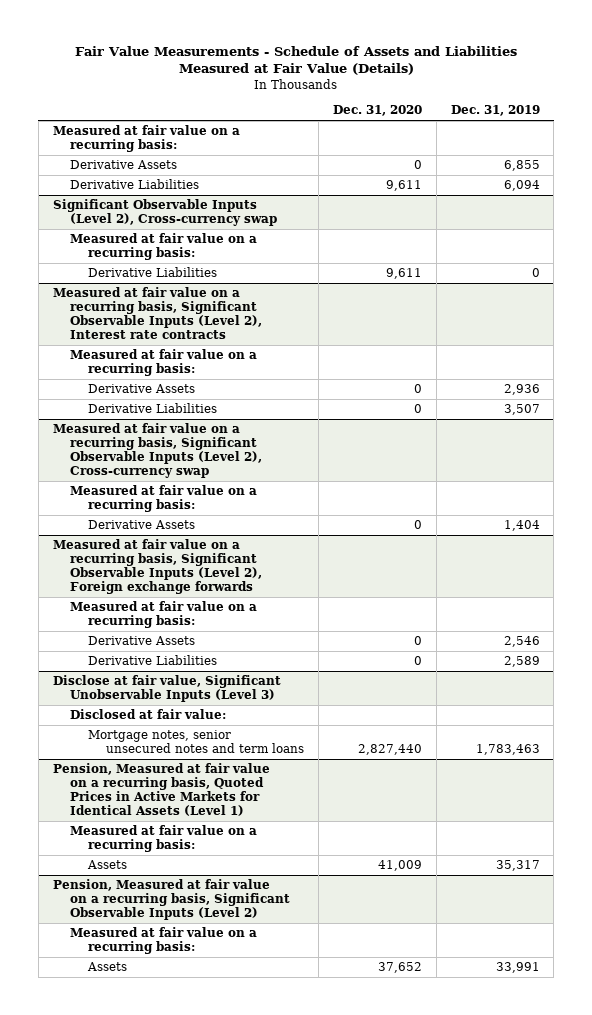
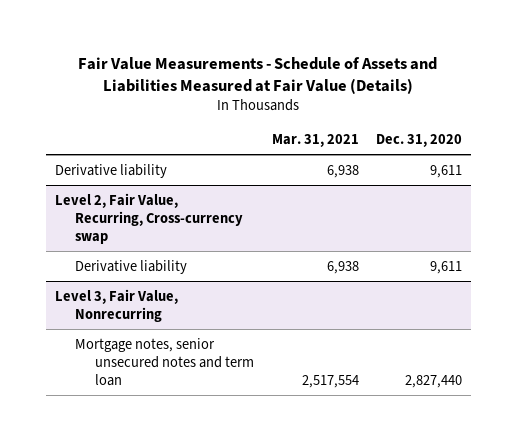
- | Dec. 31, 2020 | Dec. 31, 2019
+ | Mar. 31, 2021 | Dec. 31, 2020
- Measured at fair value on a recurring basis:
- Derivative Assets | 0 | 6,855
- Derivative Liabilities | 9,611 | 6,094
- Significant Observable Inputs (Level 2), Cross-currency swap
- Measured at fair value on a recurring basis:
- Derivative Liabilities | 9,611 | 0
- Measured at fair value on a recurring basis, Significant Observable Inputs (Level 2), Interest rate contracts
- Measured at fair value on a recurring basis:
- Derivative Assets | 0 | 2,936
- Derivative Liabilities | 0 | 3,507
- Measured at fair value on a recurring basis, Significant Observable Inputs (Level 2), Cross-currency swap
- Measured at fair value on a recurring basis:
- Derivative Assets | 0 | 1,404
- Measured at fair value on a recurring basis, Significant Observable Inputs (Level 2), Foreign exchange forwards
- Measured at fair value on a recurring basis:
- Derivative Assets | 0 | 2,546
- Derivative Liabilities | 0 | 2,589
- Disclose at fair value, Significant Unobservable Inputs (Level 3)
- Disclosed at fair value:
- Mortgage notes, senior unsecured notes and term loans | 2,827,440 | 1,783,463
- Pension, Measured at fair value on a recurring basis, Quoted Prices in Active Markets for Identical Assets (Level 1)
- Measured at fair value on a recurring basis:
- Assets | 41,009 | 35,317
- Pension, Measured at fair value on a recurring basis, Significant Observable Inputs (Level 2)
- Measured at fair value on a recurring basis:
- Assets | 37,652 | 33,991
+ Derivative liability | 6,938 | 9,611
+ Level 2, Fair Value, Recurring, Cross-currency swap
+ Derivative liability | 6,938 | 9,611
+ Level 3, Fair Value, Nonrecurring
+ Mortgage notes, senior unsecured notes and term loan | 2,517,554 | 2,827,440

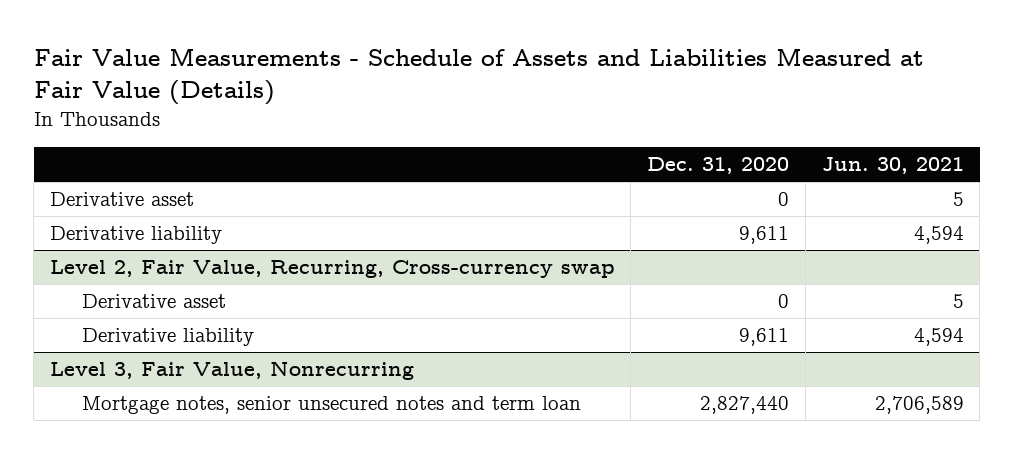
- | Mar. 31, 2021 | Dec. 31, 2020
+ | Dec. 31, 2020 | Jun. 30, 2021
+ Derivative asset | 0 | 5
@ Level 2, Fair Value, Recurring, Cross-currency swap
+ Derivative asset | 0 | 5

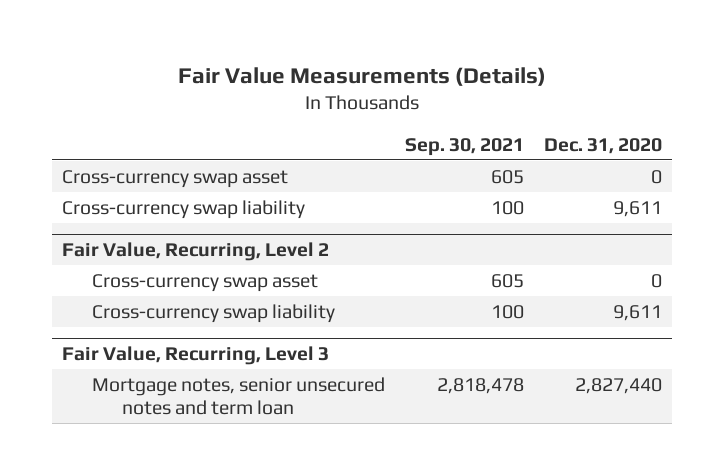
- Fair Value Measurements - Schedule of Assets and Liabilities Measured at Fair Value (Details)
+ Fair Value Measurements (Details)
- | Dec. 31, 2020 | Jun. 30, 2021
+ | Sep. 30, 2021 | Dec. 31, 2020
- Derivative asset | 0 | 5
- Derivative liability | 9,611 | 4,594
- Level 2, Fair Value, Recurring, Cross-currency swap
- Derivative asset | 0 | 5
- Derivative liability | 9,611 | 4,594
- Level 3, Fair Value, Nonrecurring
+ Cross-currency swap asset | 605 | 0
+ Cross-currency swap liability | 100 | 9,611
+ Fair Value, Recurring, Level 2
+ Cross-currency swap asset | 605 | 0
+ Cross-currency swap liability | 100 | 9,611
+ Fair Value, Recurring, Level 3

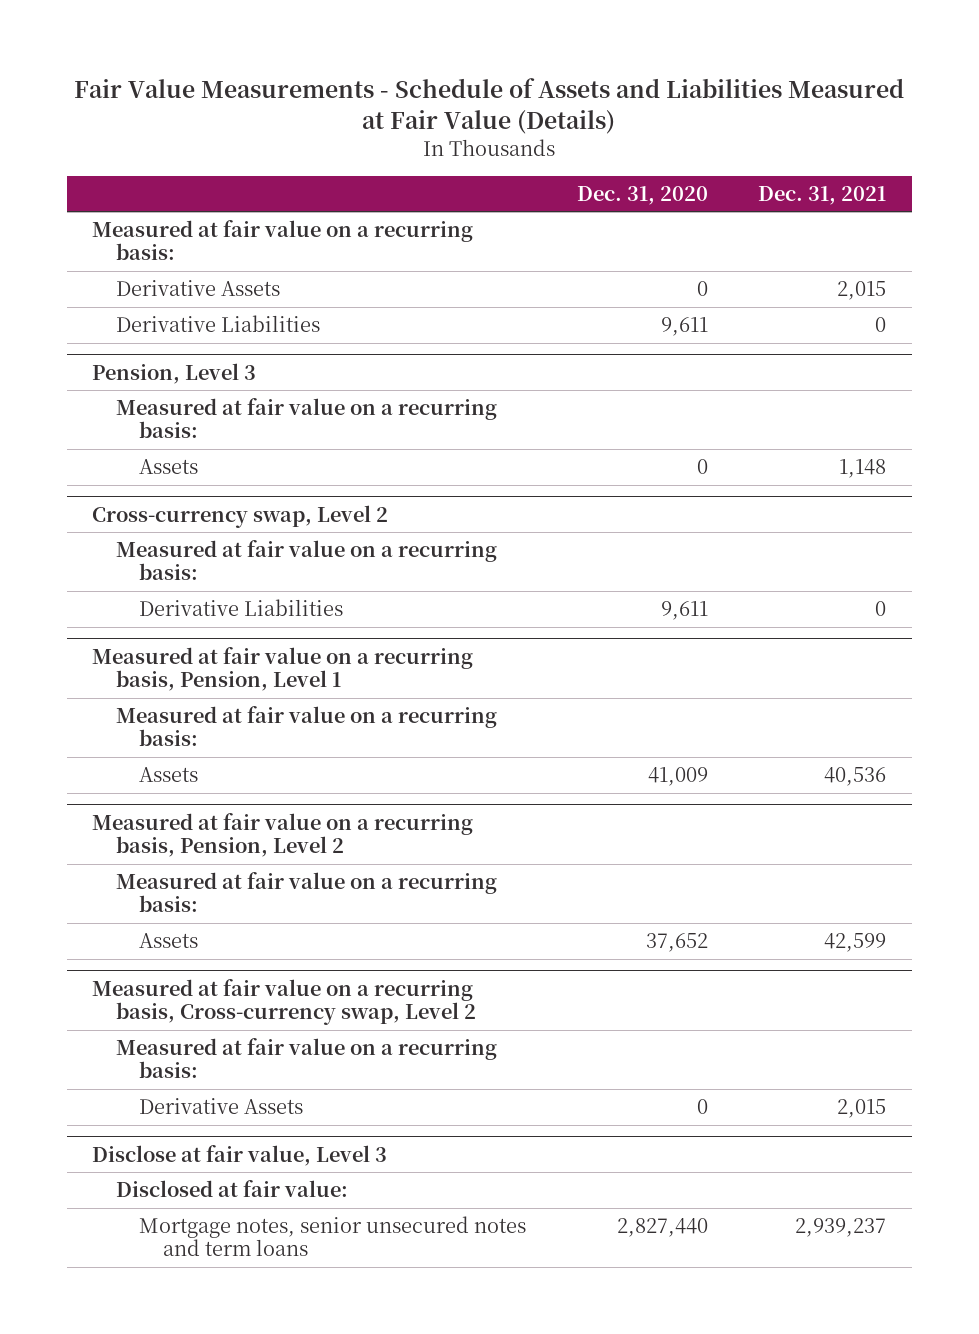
- Fair Value Measurements (Details)
+ Fair Value Measurements - Schedule of Assets and Liabilities Measured at Fair Value (Details)
- | Sep. 30, 2021 | Dec. 31, 2020
+ | Dec. 31, 2020 | Dec. 31, 2021
- Cross-currency swap asset | 605 | 0
- Cross-currency swap liability | 100 | 9,611
- Fair Value, Recurring, Level 2
- Cross-currency swap asset | 605 | 0
- Cross-currency swap liability | 100 | 9,611
- Fair Value, Recurring, Level 3
- Mortgage notes, senior unsecured notes and term loan | 2,818,478 | 2,827,440
+ Measured at fair value on a recurring basis:
+ Derivative Assets | 0 | 2,015
+ Derivative Liabilities | 9,611 | 0
+ Pension, Level 3
+ Measured at fair value on a recurring basis:
+ Assets | 0 | 1,148
+ Cross-currency swap, Level 2
+ Measured at fair value on a recurring basis:
+ Derivative Liabilities | 9,611 | 0
+ Measured at fair value on a recurring basis, Pension, Level 1
+ Measured at fair value on a recurring basis:
+ Assets | 41,009 | 40,536
+ Measured at fair value on a recurring basis, Pension, Level 2
+ Measured at fair value on a recurring basis:
+ Assets | 37,652 | 42,599
+ Measured at fair value on a recurring basis, Cross-currency swap, Level 2
+ Measured at fair value on a recurring basis:
+ Derivative Assets | 0 | 2,015
+ Disclose at fair value, Level 3
+ Disclosed at fair value:
+ Mortgage notes, senior unsecured notes and term loans | 2,827,440 | 2,939,237

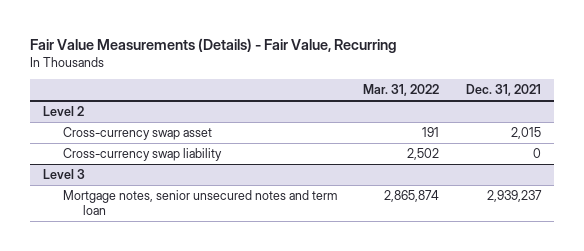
- Fair Value Measurements - Schedule of Assets and Liabilities Measured at Fair Value (Details)
+ Fair Value Measurements (Details) - Fair Value, Recurring
- | Dec. 31, 2020 | Dec. 31, 2021
+ | Mar. 31, 2022 | Dec. 31, 2021
- Measured at fair value on a recurring basis:
- Derivative Assets | 0 | 2,015
- Derivative Liabilities | 9,611 | 0
- Pension, Level 3
- Measured at fair value on a recurring basis:
- Assets | 0 | 1,148
- Cross-currency swap, Level 2
- Measured at fair value on a recurring basis:
- Derivative Liabilities | 9,611 | 0
- Measured at fair value on a recurring basis, Pension, Level 1
- Measured at fair value on a recurring basis:
- Assets | 41,009 | 40,536
- Measured at fair value on a recurring basis, Pension, Level 2
- Measured at fair value on a recurring basis:
- Assets | 37,652 | 42,599
- Measured at fair value on a recurring basis, Cross-currency swap, Level 2
- Measured at fair value on a recurring basis:
- Derivative Assets | 0 | 2,015
- Disclose at fair value, Level 3
- Disclosed at fair value:
- Mortgage notes, senior unsecured notes and term loans | 2,827,440 | 2,939,237
+ Level 2
+ Cross-currency swap asset | 191 | 2,015
+ Cross-currency swap liability | 2,502 | 0
+ Level 3
+ Mortgage notes, senior unsecured notes and term loan | 2,865,874 | 2,939,237

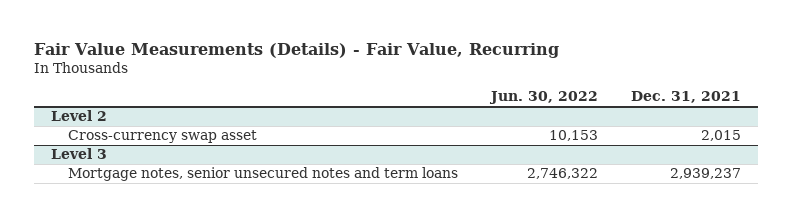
- | Mar. 31, 2022 | Dec. 31, 2021
+ | Jun. 30, 2022 | Dec. 31, 2021
@ Level 2
- Cross-currency swap liability | 2,502 | 0
@ Level 3
- Mortgage notes, senior unsecured notes and term loan | 2,865,874 | 2,939,237
+ Mortgage notes, senior unsecured notes and term loans | 2,746,322 | 2,939,237

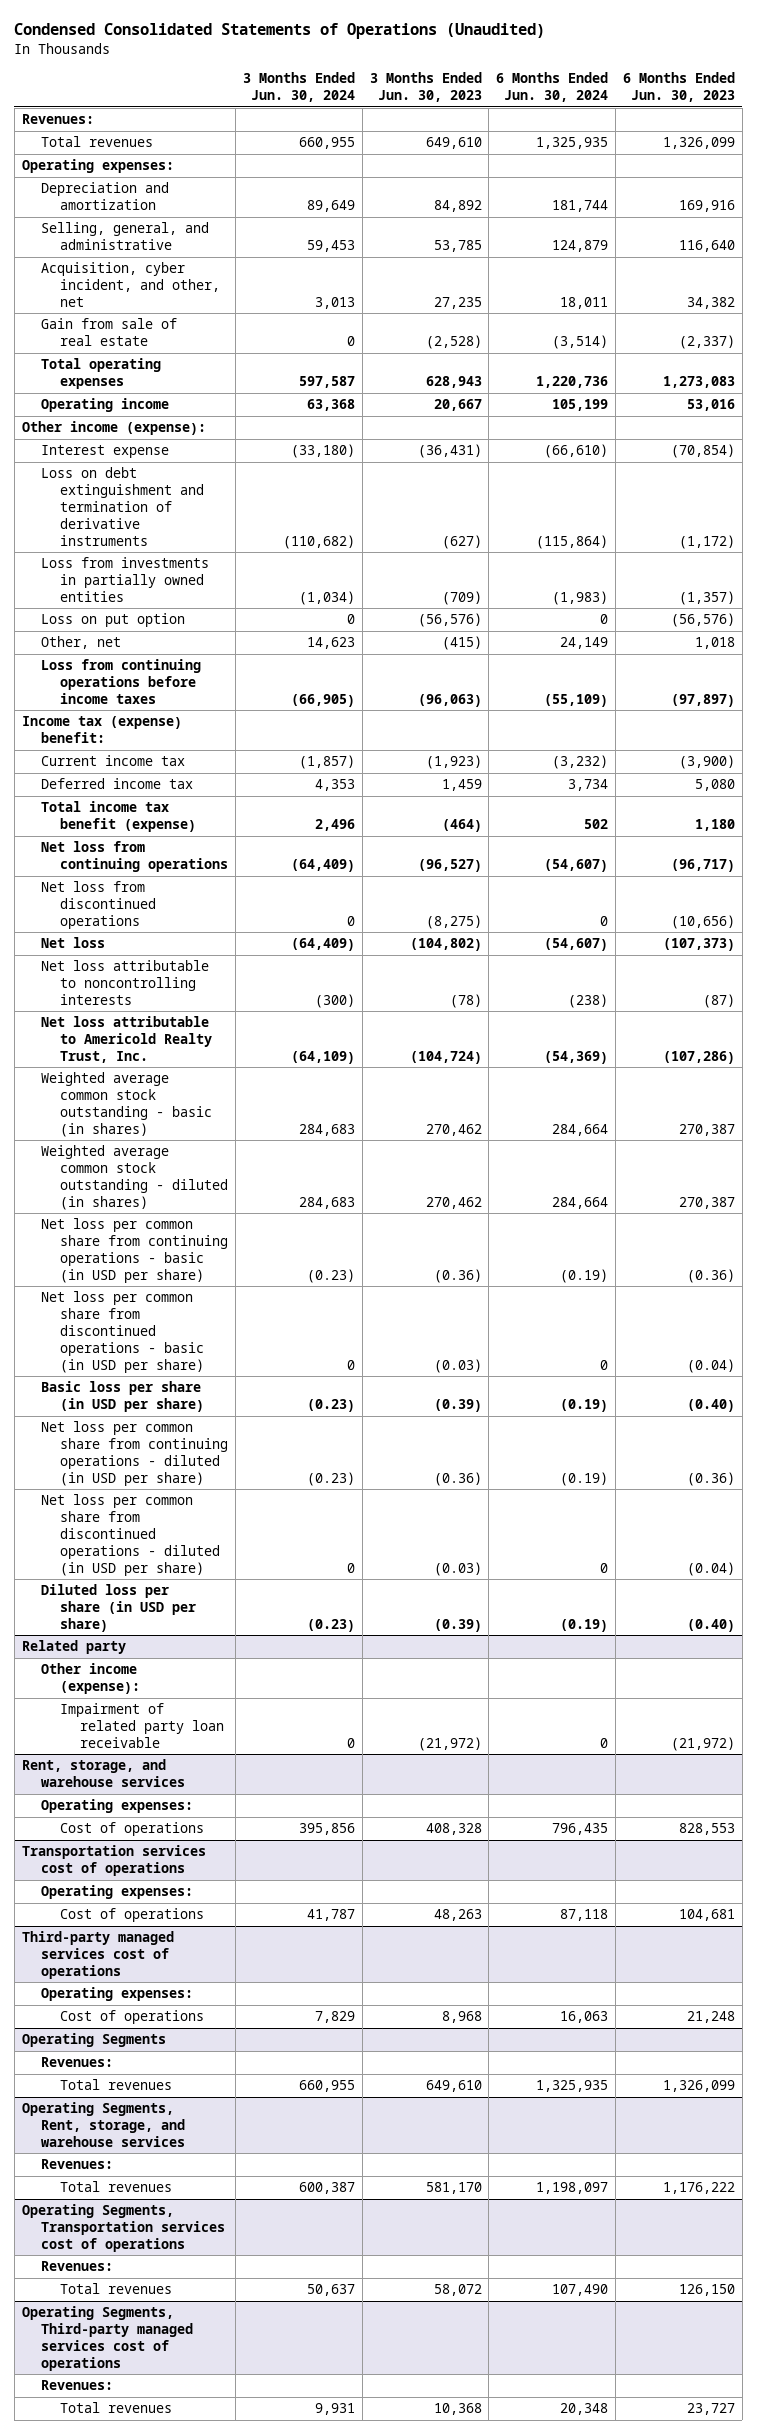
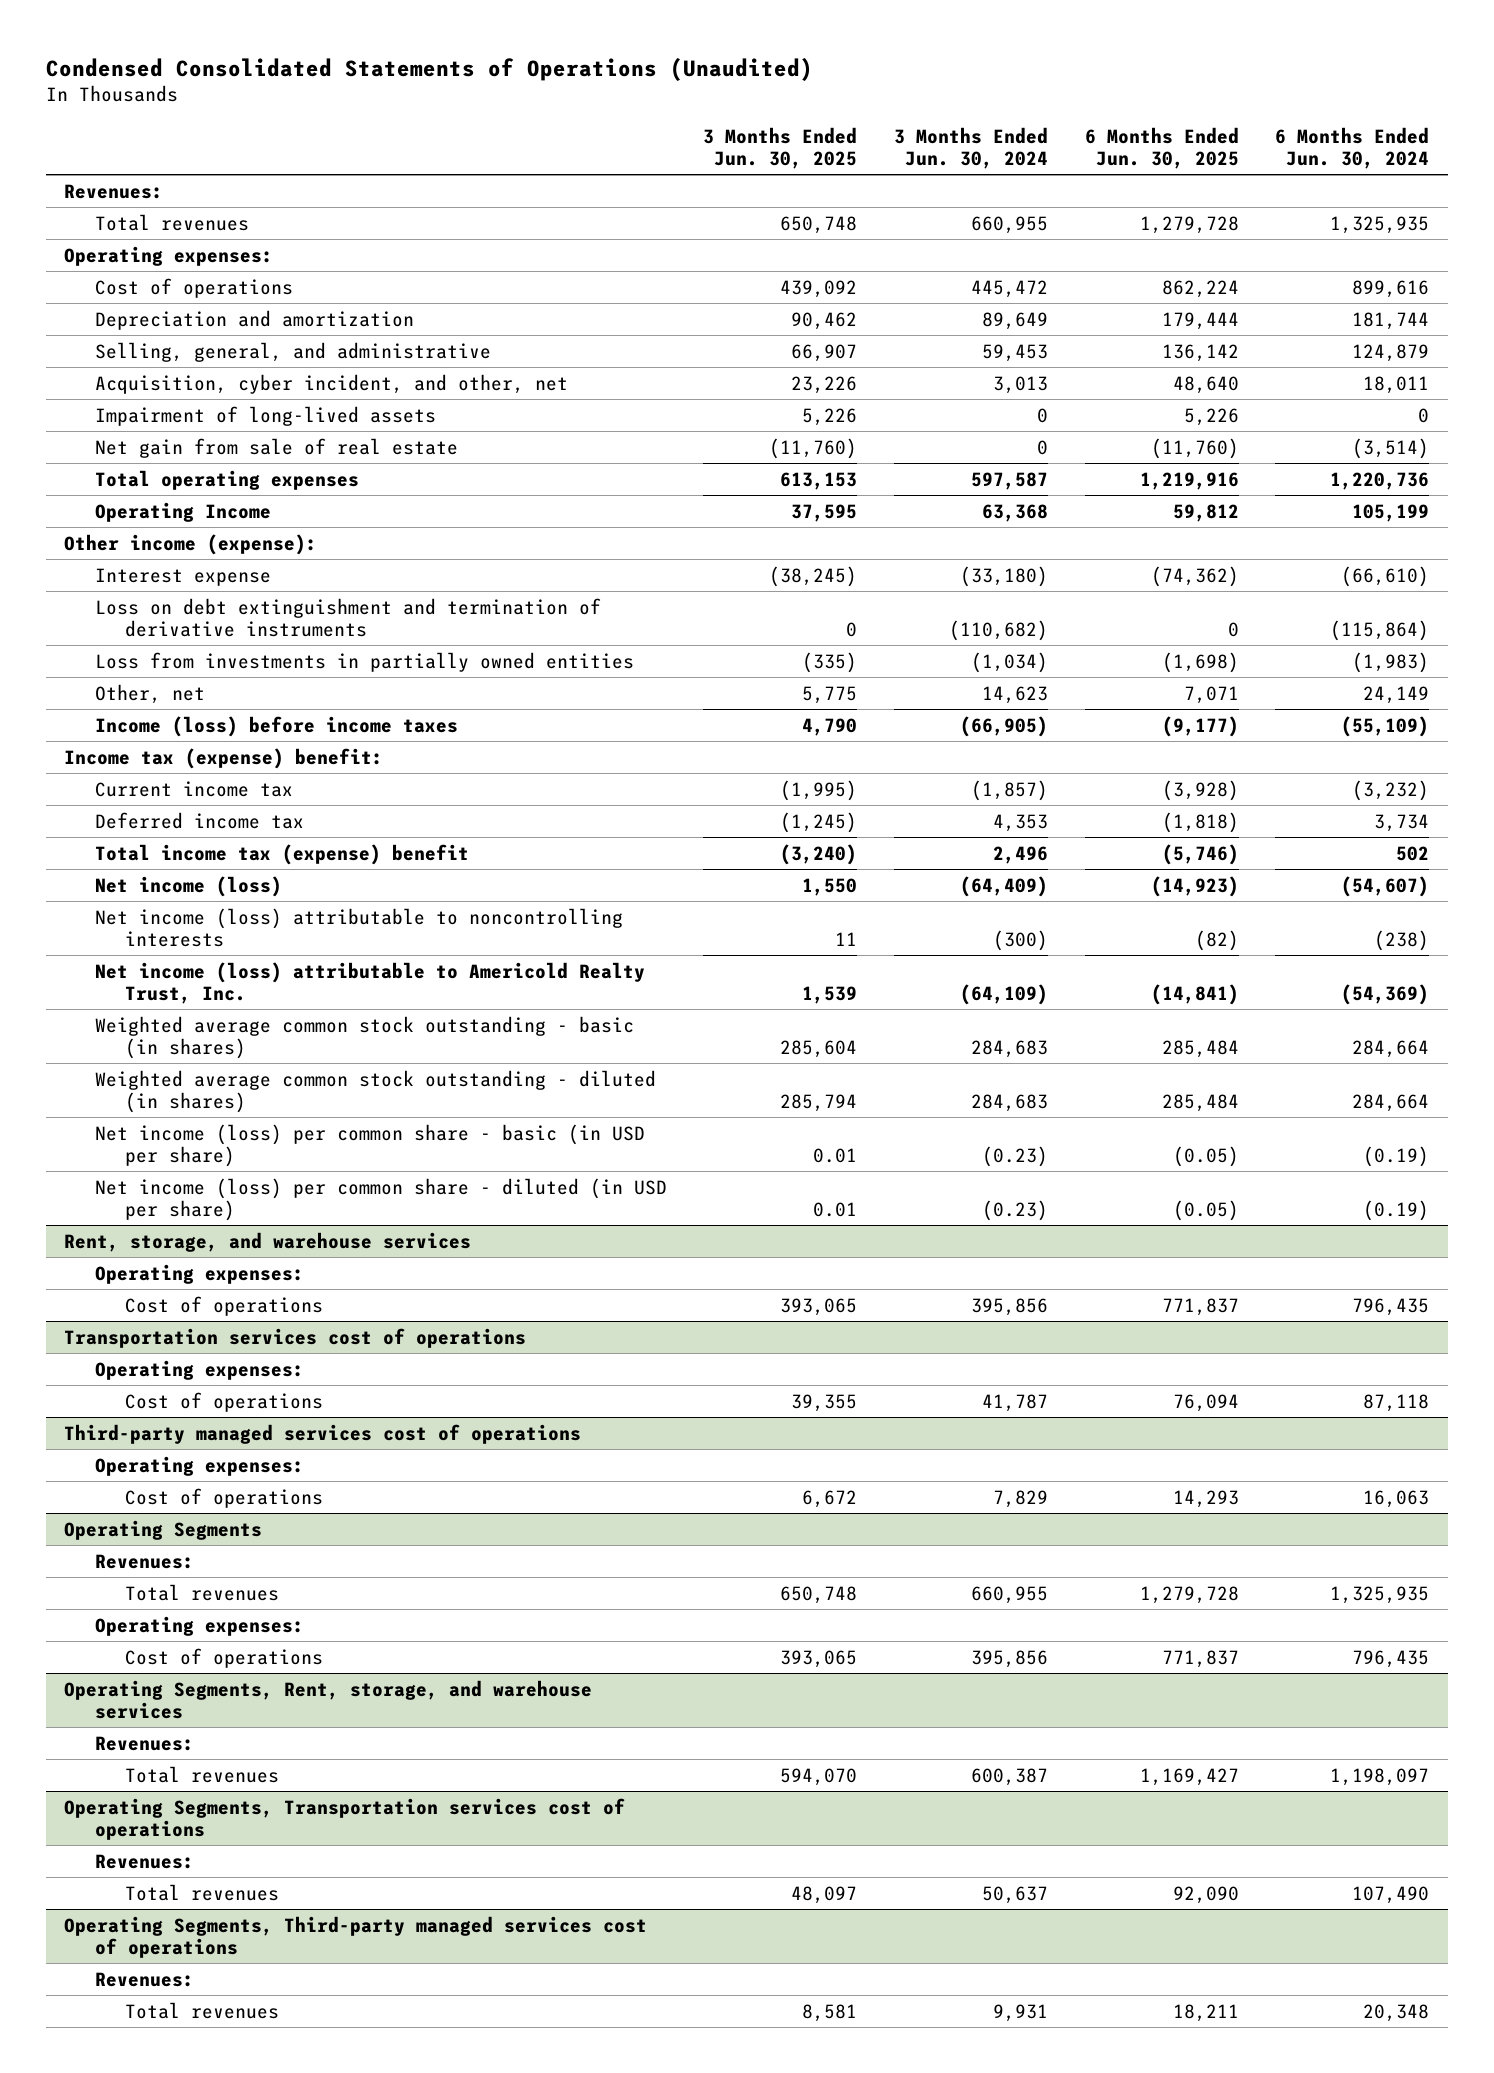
- | 3 Months Ended Jun. 30, 2024 | 3 Months Ended Jun. 30, 2023 | 6 Months Ended Jun. 30, 2024 | 6 Months Ended Jun. 30, 2023
+ | 3 Months Ended Jun. 30, 2025 | 3 Months Ended Jun. 30, 2024 | 6 Months Ended Jun. 30, 2025 | 6 Months Ended Jun. 30, 2024
+ Cost of operations | 439,092 | 445,472 | 862,224 | 899,616
- Gain from sale of real estate | 0 | (2,528) | (3,514) | (2,337)
+ Impairment of long-lived assets | 5,226 | 0 | 5,226 | 0
+ Net gain from sale of real estate | (11,760) | 0 | (11,760) | (3,514)
- Operating income | 63,368 | 20,667 | 105,199 | 53,016
+ Operating Income | 37,595 | 63,368 | 59,812 | 105,199
- Loss on put option | 0 | (56,576) | 0 | (56,576)
- Loss from continuing operations before income taxes | (66,905) | (96,063) | (55,109) | (97,897)
+ Income (loss) before income taxes | 4,790 | (66,905) | (9,177) | (55,109)
- Total income tax benefit (expense) | 2,496 | (464) | 502 | 1,180
- Net loss from continuing operations | (64,409) | (96,527) | (54,607) | (96,717)
- Net loss from discontinued operations | 0 | (8,275) | 0 | (10,656)
- Net loss | (64,409) | (104,802) | (54,607) | (107,373)
- Net loss attributable to noncontrolling interests | (300) | (78) | (238) | (87)
- Net loss attributable to Americold Realty Trust, Inc. | (64,109) | (104,724) | (54,369) | (107,286)
+ Total income tax (expense) benefit | (3,240) | 2,496 | (5,746) | 502
+ Net income (loss) | 1,550 | (64,409) | (14,923) | (54,607)
+ Net income (loss) attributable to noncontrolling interests | 11 | (300) | (82) | (238)
+ Net income (loss) attributable to Americold Realty Trust, Inc. | 1,539 | (64,109) | (14,841) | (54,369)
- Net loss per common share from continuing operations - basic (in USD per share) | (0.23) | (0.36) | (0.19) | (0.36)
- Net loss per common share from discontinued operations - basic (in USD per share) | 0 | (0.03) | 0 | (0.04)
- Basic loss per share (in USD per share) | (0.23) | (0.39) | (0.19) | (0.40)
- Net loss per common share from continuing operations - diluted (in USD per share) | (0.23) | (0.36) | (0.19) | (0.36)
- Net loss per common share from discontinued operations - diluted (in USD per share) | 0 | (0.03) | 0 | (0.04)
- Diluted loss per share (in USD per share) | (0.23) | (0.39) | (0.19) | (0.40)
- Related party
- Other income (expense):
- Impairment of related party loan receivable | 0 | (21,972) | 0 | (21,972)
+ Net income (loss) per common share - basic (in USD per share) | 0.01 | (0.23) | (0.05) | (0.19)
+ Net income (loss) per common share - diluted (in USD per share) | 0.01 | (0.23) | (0.05) | (0.19)
@ Operating Segments
+ Operating expenses:
+ Cost of operations | 393,065 | 395,856 | 771,837 | 796,435

